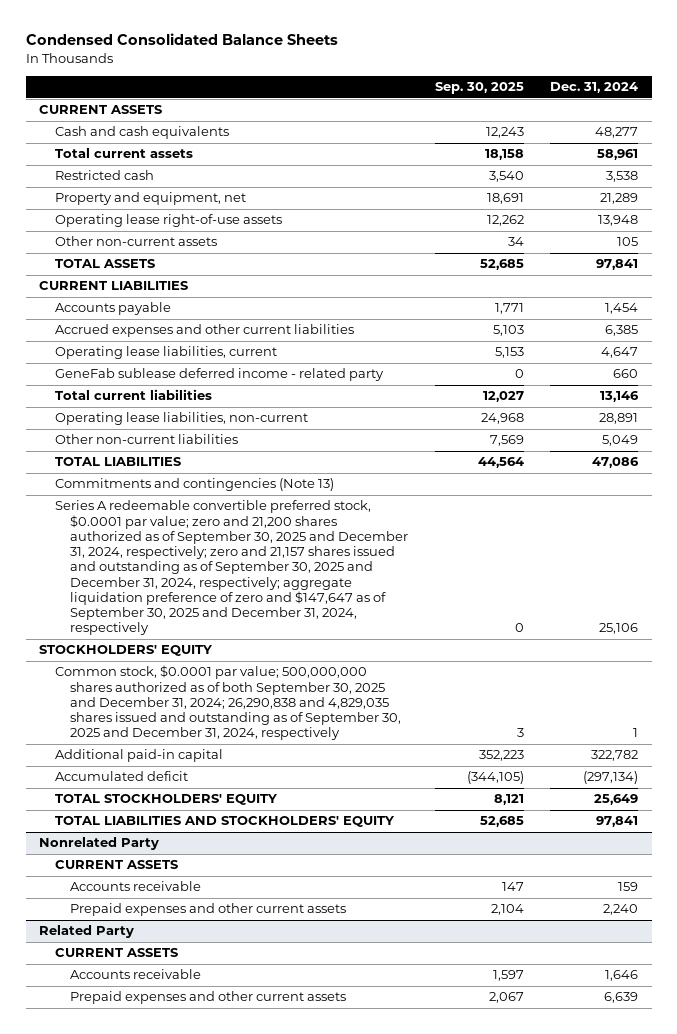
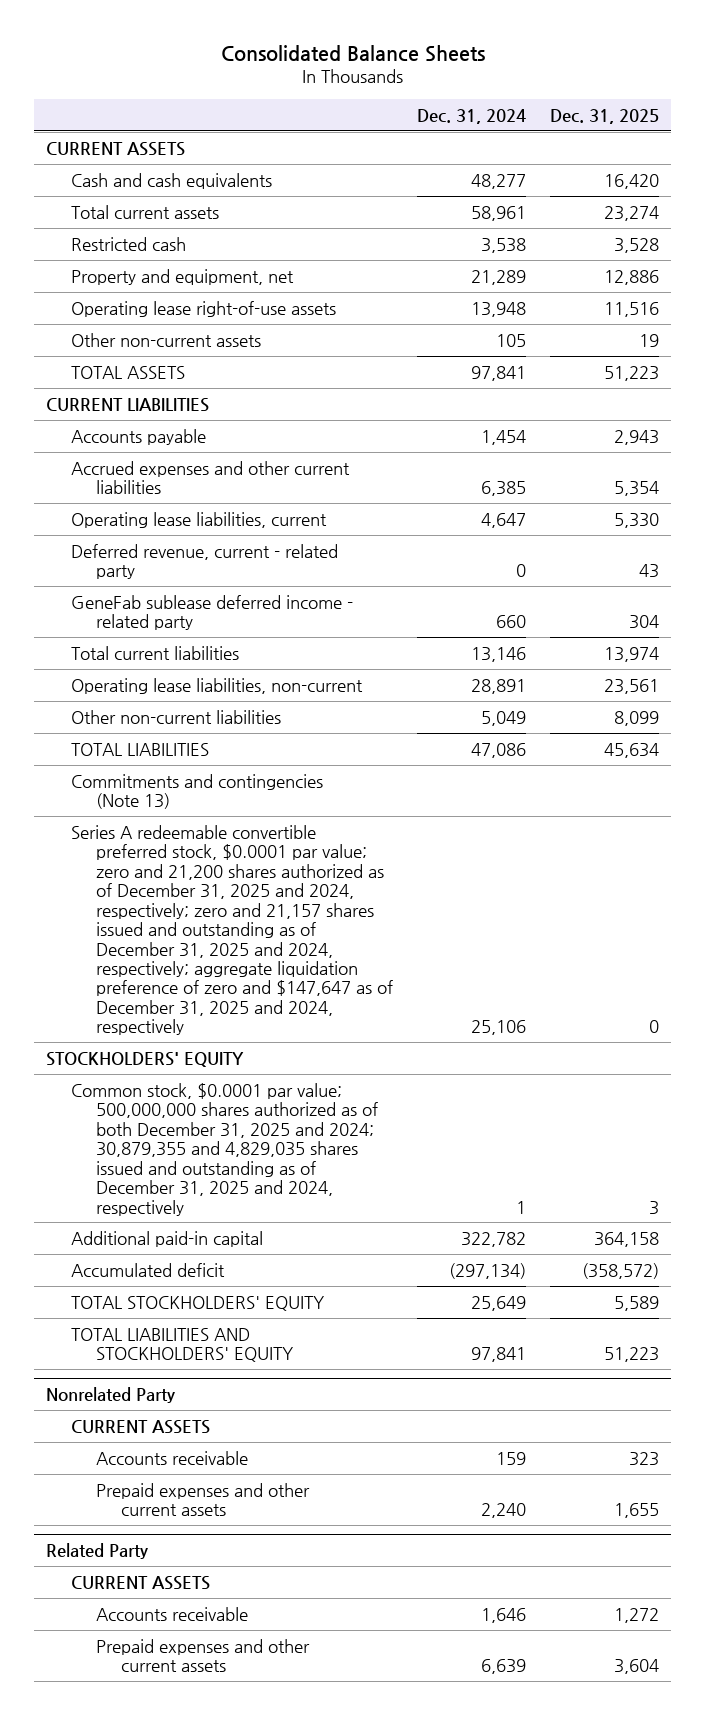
- Condensed Consolidated Balance Sheets
+ Consolidated Balance Sheets
- | Sep. 30, 2025 | Dec. 31, 2024
+ | Dec. 31, 2024 | Dec. 31, 2025
+ Deferred revenue, current - related party | 0 | 43
- Series A redeemable convertible preferred stock, $0.0001 par value; zero and 21,200 shares authorized as of September 30, 2025 and December 31, 2024, respectively; zero and 21,157 shares issued and outstanding as of September 30, 2025 and December 31, 2024, respectively; aggregate liquidation preference of zero and $147,647 as of September 30, 2025 and December 31, 2024, respectively | 0 | 25,106
+ Series A redeemable convertible preferred stock, $0.0001 par value; zero and 21,200 shares authorized as of December 31, 2025 and 2024, respectively; zero and 21,157 shares issued and outstanding as of December 31, 2025 and 2024, respectively; aggregate liquidation preference of zero and $147,647 as of December 31, 2025 and 2024, respectively | 25,106 | 0
- Common stock, $0.0001 par value; 500,000,000 shares authorized as of both September 30, 2025 and December 31, 2024; 26,290,838 and 4,829,035 shares issued and outstanding as of September 30, 2025 and December 31, 2024, respectively | 3 | 1
+ Common stock, $0.0001 par value; 500,000,000 shares authorized as of both December 31, 2025 and 2024; 30,879,355 and 4,829,035 shares issued and outstanding as of December 31, 2025 and 2024, respectively | 1 | 3

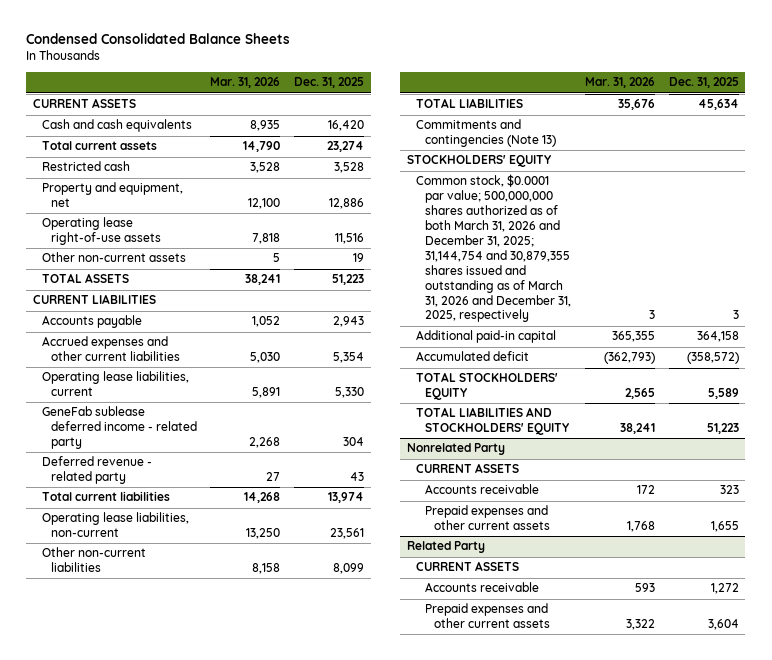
- Consolidated Balance Sheets
+ Condensed Consolidated Balance Sheets
- | Dec. 31, 2024 | Dec. 31, 2025
+ | Mar. 31, 2026 | Dec. 31, 2025
- Deferred revenue, current - related party | 0 | 43
+ Deferred revenue - related party | 27 | 43
- Series A redeemable convertible preferred stock, $0.0001 par value; zero and 21,200 shares authorized as of December 31, 2025 and 2024, respectively; zero and 21,157 shares issued and outstanding as of December 31, 2025 and 2024, respectively; aggregate liquidation preference of zero and $147,647 as of December 31, 2025 and 2024, respectively | 25,106 | 0
- Common stock, $0.0001 par value; 500,000,000 shares authorized as of both December 31, 2025 and 2024; 30,879,355 and 4,829,035 shares issued and outstanding as of December 31, 2025 and 2024, respectively | 1 | 3
+ Common stock, $0.0001 par value; 500,000,000 shares authorized as of both March 31, 2026 and December 31, 2025; 31,144,754 and 30,879,355 shares issued and outstanding as of March 31, 2026 and December 31, 2025, respectively | 3 | 3

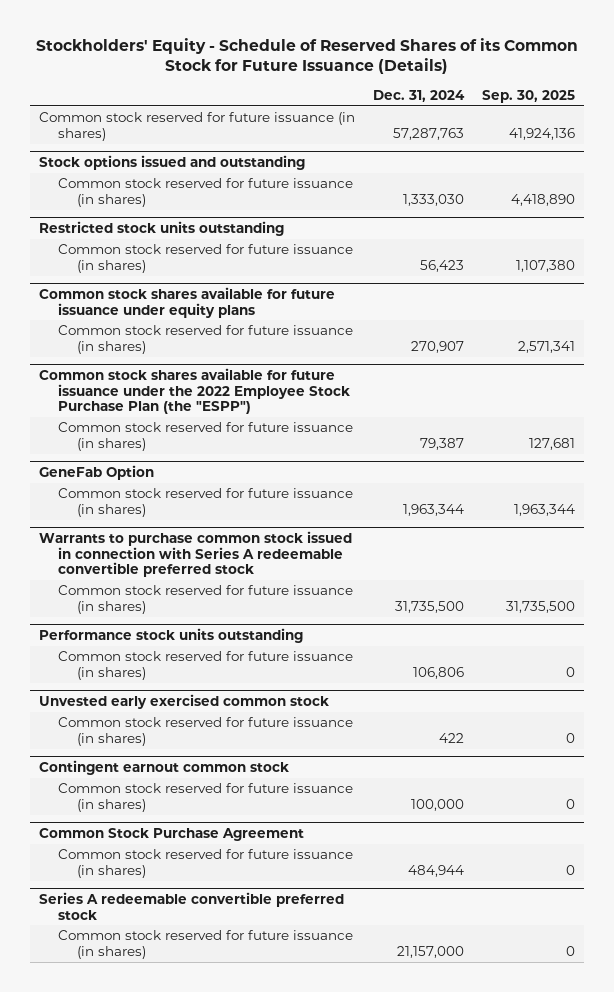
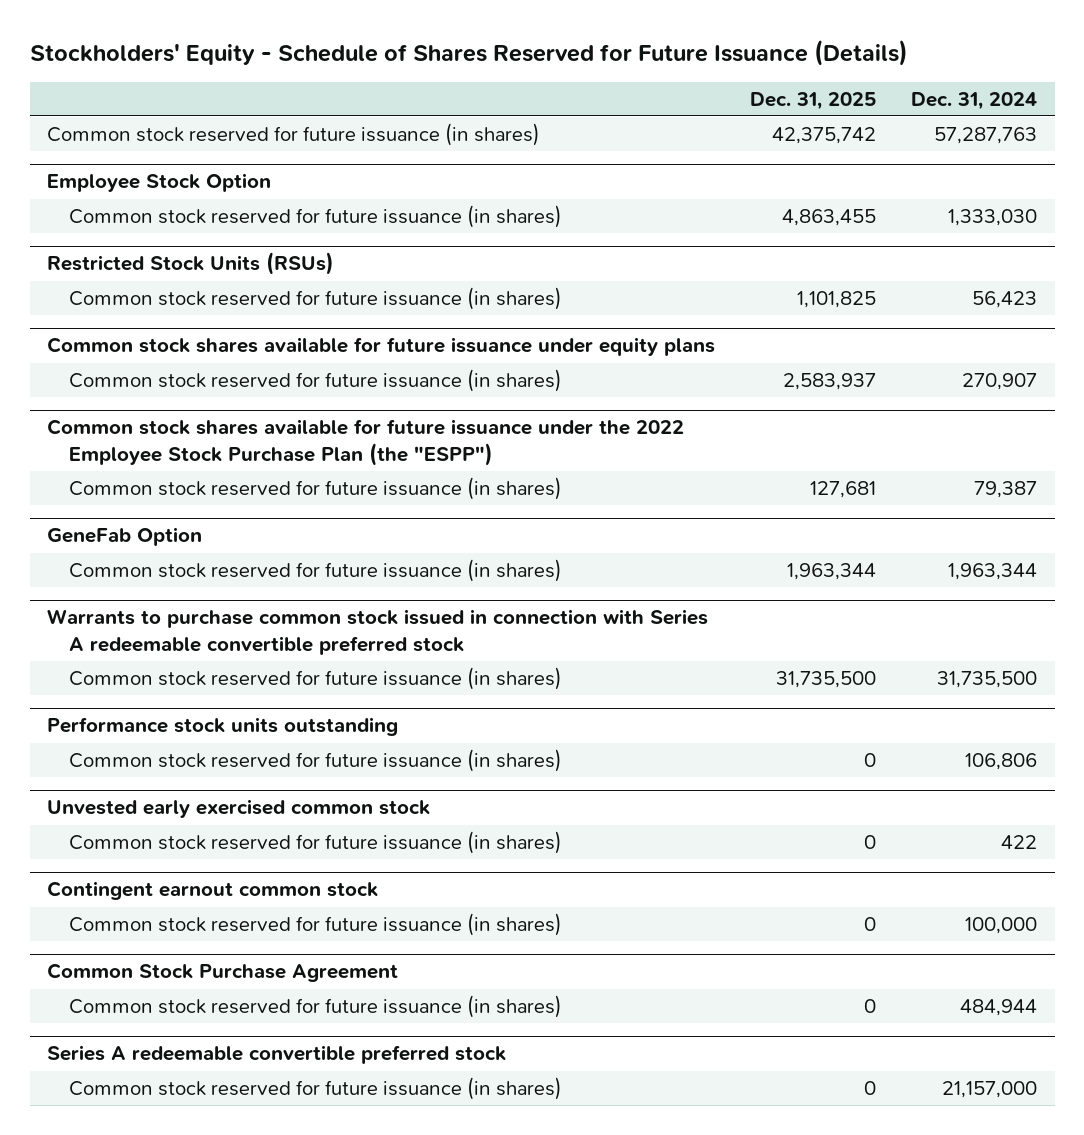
- Stockholders' Equity - Schedule of Reserved Shares of its Common Stock for Future Issuance (Details)
+ Stockholders' Equity - Schedule of Shares Reserved for Future Issuance (Details)
- | Dec. 31, 2024 | Sep. 30, 2025
+ | Dec. 31, 2025 | Dec. 31, 2024
- Stock options issued and outstanding
+ Employee Stock Option
- Restricted stock units outstanding
+ Restricted Stock Units (RSUs)

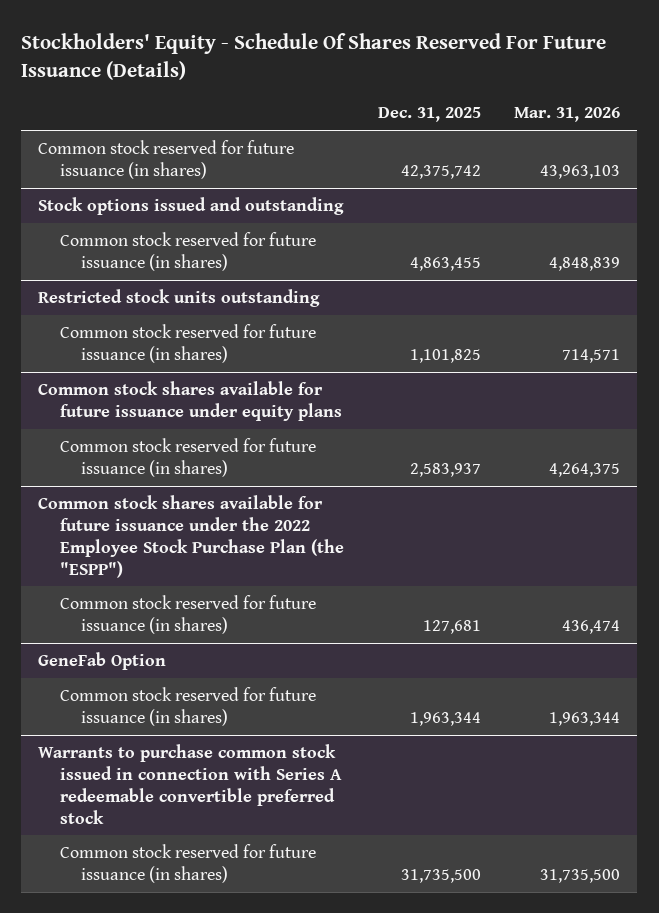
- Stockholders' Equity - Schedule of Shares Reserved for Future Issuance (Details)
+ Stockholders' Equity - Schedule Of Shares Reserved For Future Issuance (Details)
- | Dec. 31, 2025 | Dec. 31, 2024
+ | Dec. 31, 2025 | Mar. 31, 2026
- Employee Stock Option
+ Stock options issued and outstanding
- Restricted Stock Units (RSUs)
+ Restricted stock units outstanding
- Performance stock units outstanding
- Common stock reserved for future issuance (in shares) | 0 | 106,806
- Unvested early exercised common stock
- Common stock reserved for future issuance (in shares) | 0 | 422
- Contingent earnout common stock
- Common stock reserved for future issuance (in shares) | 0 | 100,000
- Common Stock Purchase Agreement
- Common stock reserved for future issuance (in shares) | 0 | 484,944
- Series A redeemable convertible preferred stock
- Common stock reserved for future issuance (in shares) | 0 | 21,157,000

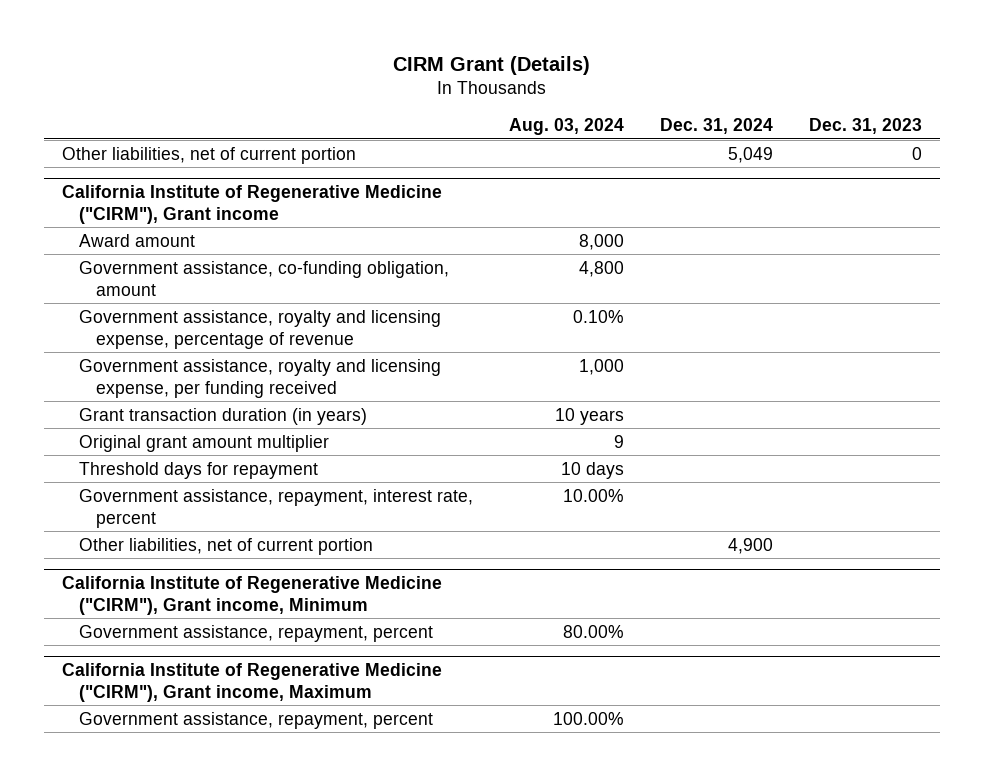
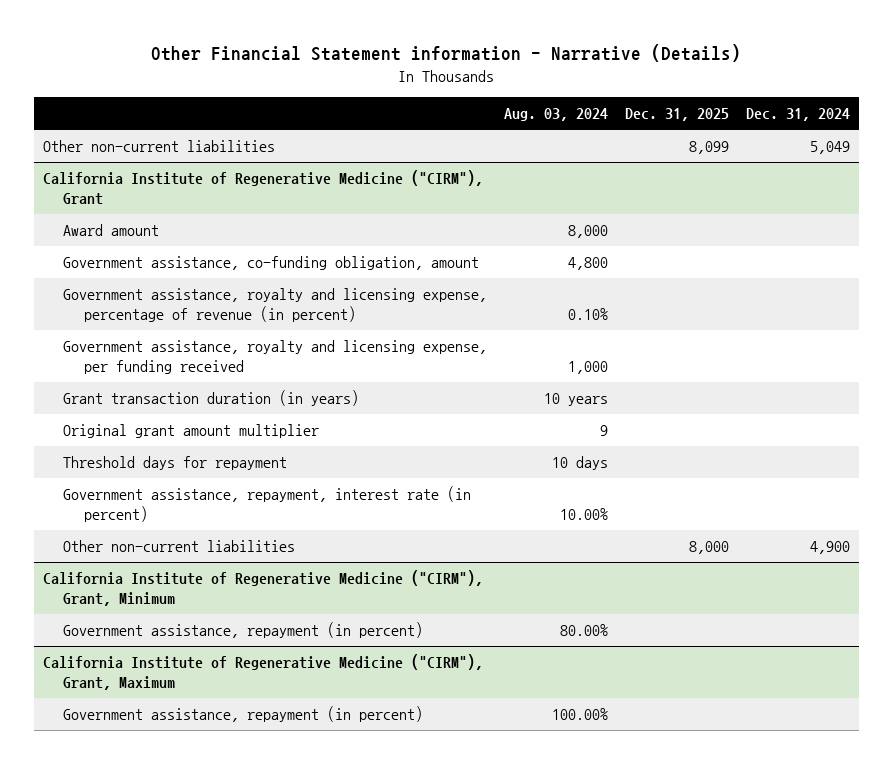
- CIRM Grant (Details)
+ Other Financial Statement information - Narrative (Details)
- | Aug. 03, 2024 | Dec. 31, 2024 | Dec. 31, 2023
+ | Aug. 03, 2024 | Dec. 31, 2025 | Dec. 31, 2024
- Other liabilities, net of current portion | | 5,049 | 0
- California Institute of Regenerative Medicine ("CIRM"), Grant income
+ Other non-current liabilities | | 8,099 | 5,049
+ California Institute of Regenerative Medicine ("CIRM"), Grant
- Government assistance, royalty and licensing expense, percentage of revenue | 0.10% | |
+ Government assistance, royalty and licensing expense, percentage of revenue (in percent) | 0.10% | |
- Government assistance, repayment, interest rate, percent | 10.00% | |
- Other liabilities, net of current portion | | 4,900 |
- California Institute of Regenerative Medicine ("CIRM"), Grant income, Minimum
- Government assistance, repayment, percent | 80.00% | |
- California Institute of Regenerative Medicine ("CIRM"), Grant income, Maximum
- Government assistance, repayment, percent | 100.00% | |
+ Government assistance, repayment, interest rate (in percent) | 10.00% | |
+ Other non-current liabilities | | 8,000 | 4,900
+ California Institute of Regenerative Medicine ("CIRM"), Grant, Minimum
+ Government assistance, repayment (in percent) | 80.00% | |
+ California Institute of Regenerative Medicine ("CIRM"), Grant, Maximum
+ Government assistance, repayment (in percent) | 100.00% | |

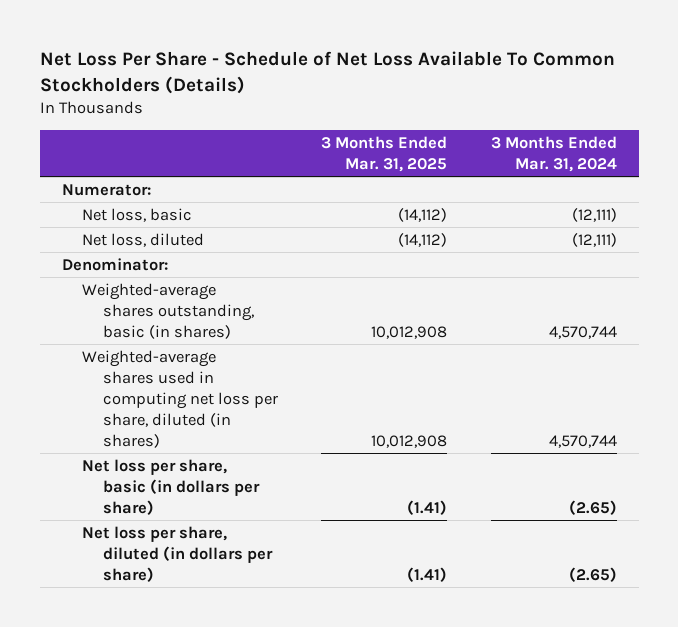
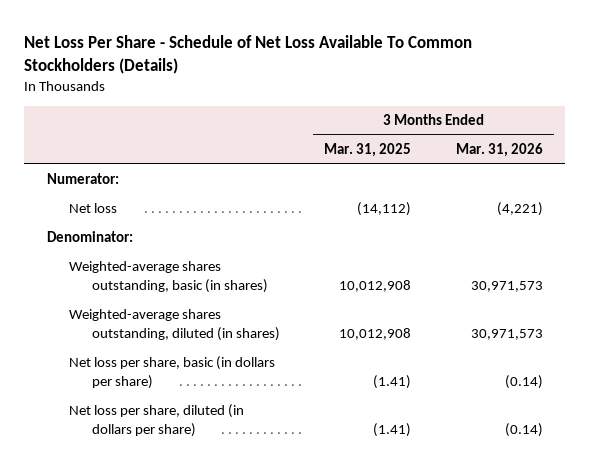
- | 3 Months Ended Mar. 31, 2025 | 3 Months Ended Mar. 31, 2024
+ | 3 Months Ended Mar. 31, 2025 | 3 Months Ended Mar. 31, 2026
- Net loss, basic | (14,112) | (12,111)
- Net loss, diluted | (14,112) | (12,111)
+ Net loss | (14,112) | (4,221)
- Weighted-average shares used in computing net loss per share, diluted (in shares) | 10,012,908 | 4,570,744
+ Weighted-average shares outstanding, diluted (in shares) | 10,012,908 | 30,971,573

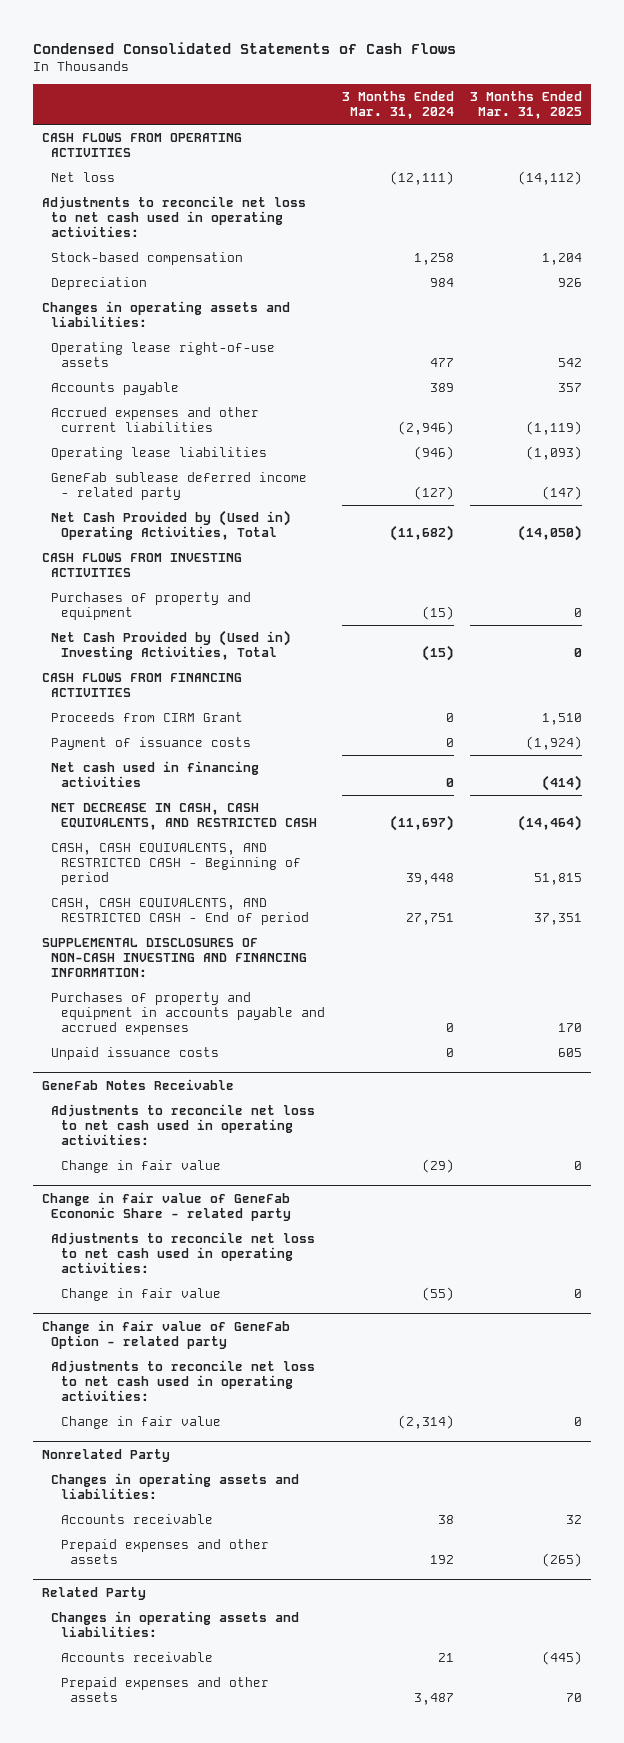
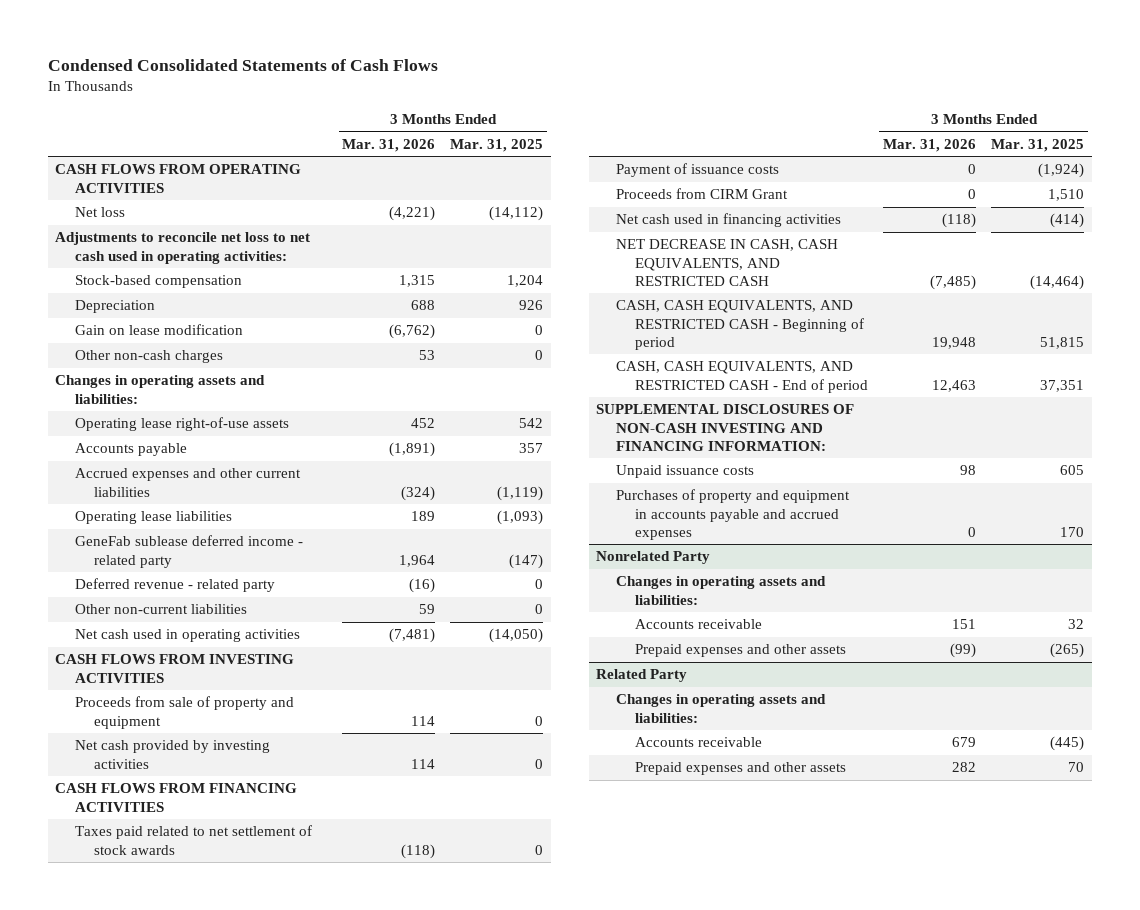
- | 3 Months Ended Mar. 31, 2024 | 3 Months Ended Mar. 31, 2025
+ | 3 Months Ended Mar. 31, 2026 | 3 Months Ended Mar. 31, 2025
+ Gain on lease modification | (6,762) | 0
+ Other non-cash charges | 53 | 0
- Net Cash Provided by (Used in) Operating Activities, Total | (11,682) | (14,050)
+ Deferred revenue - related party | (16) | 0
+ Other non-current liabilities | 59 | 0
+ Net cash used in operating activities | (7,481) | (14,050)
- Purchases of property and equipment | (15) | 0
- Net Cash Provided by (Used in) Investing Activities, Total | (15) | 0
+ Proceeds from sale of property and equipment | 114 | 0
+ Net cash provided by investing activities | 114 | 0
+ Taxes paid related to net settlement of stock awards | (118) | 0
moved down: Proceeds from CIRM Grant | 0 | 1,510
- GeneFab Notes Receivable
- Adjustments to reconcile net loss to net cash used in operating activities:
- Change in fair value | (29) | 0
- Change in fair value of GeneFab Economic Share - related party
- Adjustments to reconcile net loss to net cash used in operating activities:
- Change in fair value | (55) | 0
- Change in fair value of GeneFab Option - related party
- Adjustments to reconcile net loss to net cash used in operating activities:
- Change in fair value | (2,314) | 0
moved down: Purchases of property and equipment in accounts payable and accrued expenses | 0 | 170

